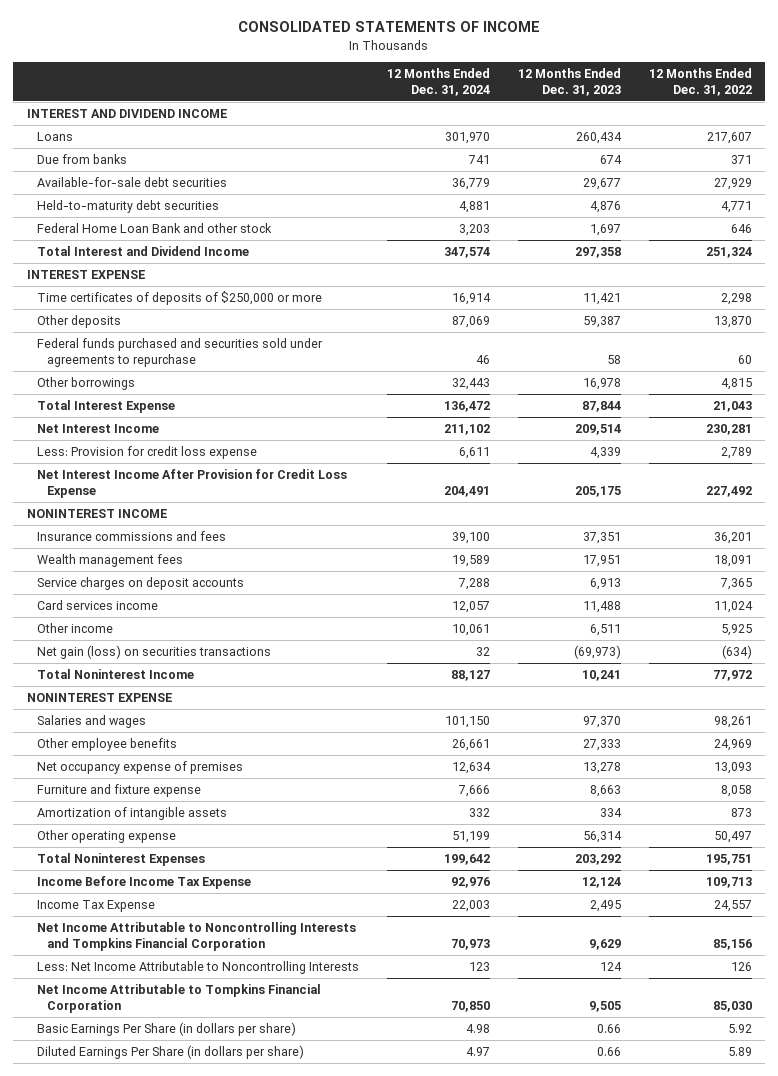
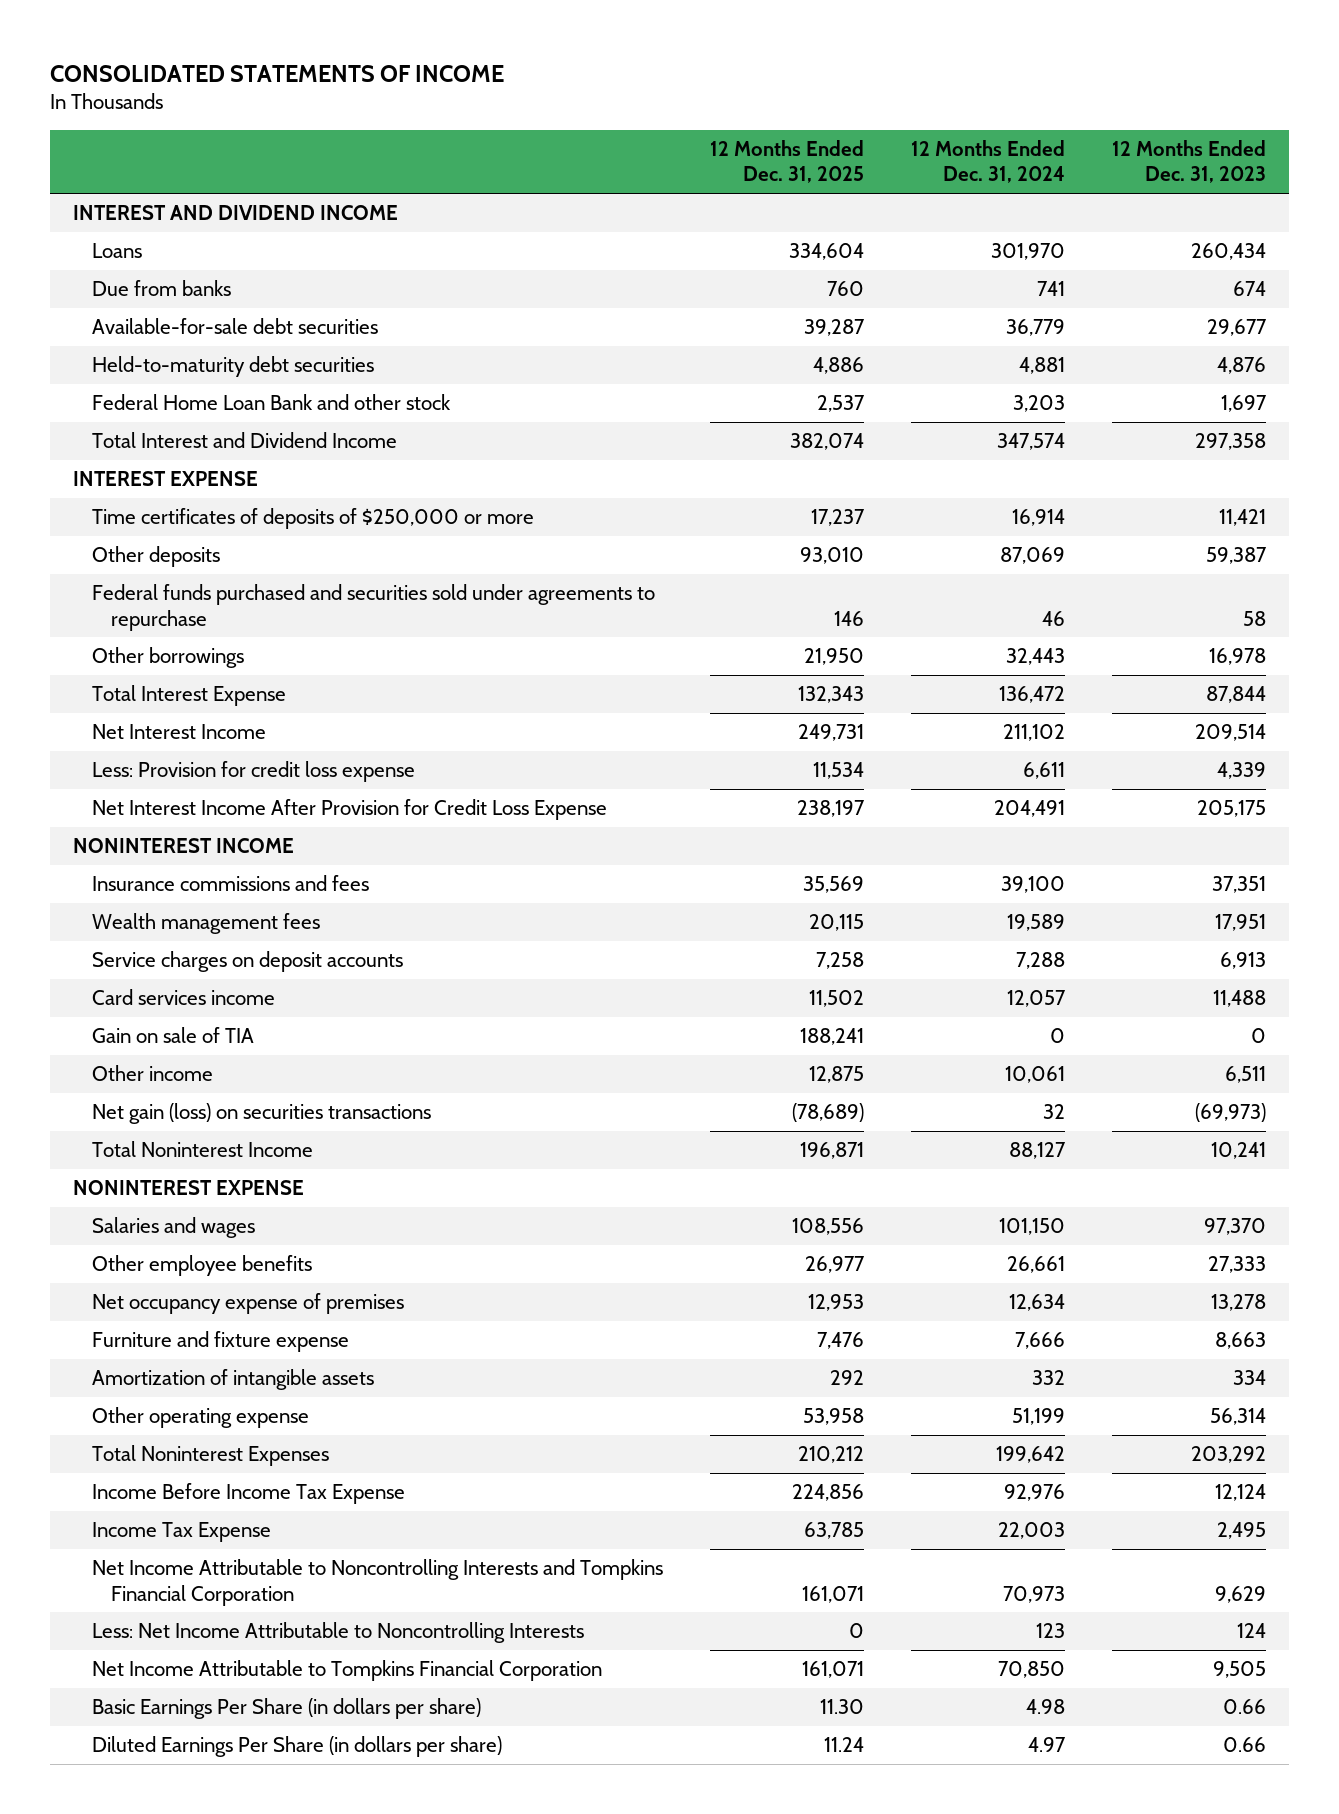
- | 12 Months Ended Dec. 31, 2024 | 12 Months Ended Dec. 31, 2023 | 12 Months Ended Dec. 31, 2022
+ | 12 Months Ended Dec. 31, 2025 | 12 Months Ended Dec. 31, 2024 | 12 Months Ended Dec. 31, 2023
+ Gain on sale of TIA | 188,241 | 0 | 0

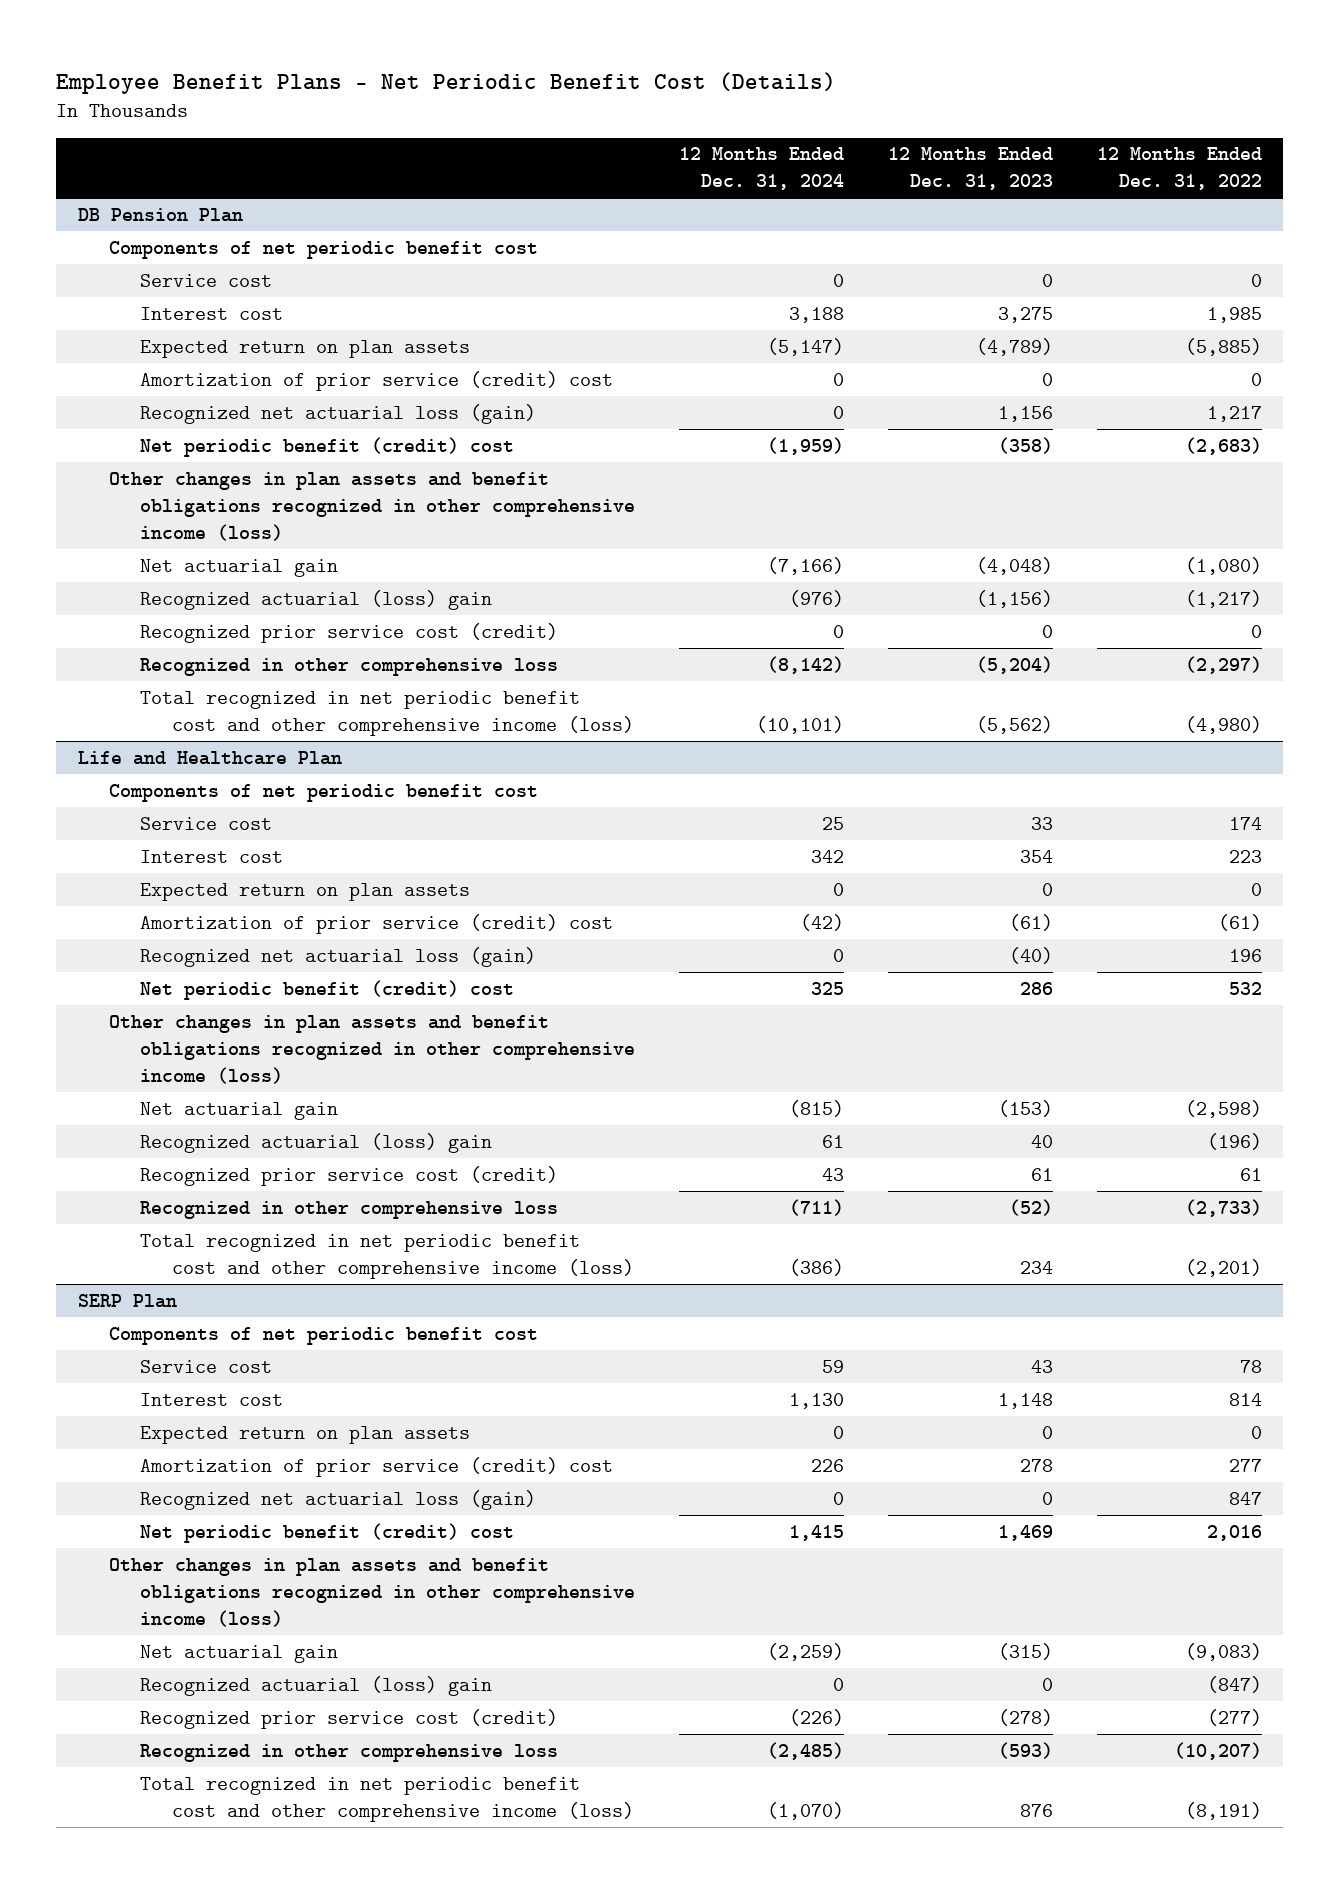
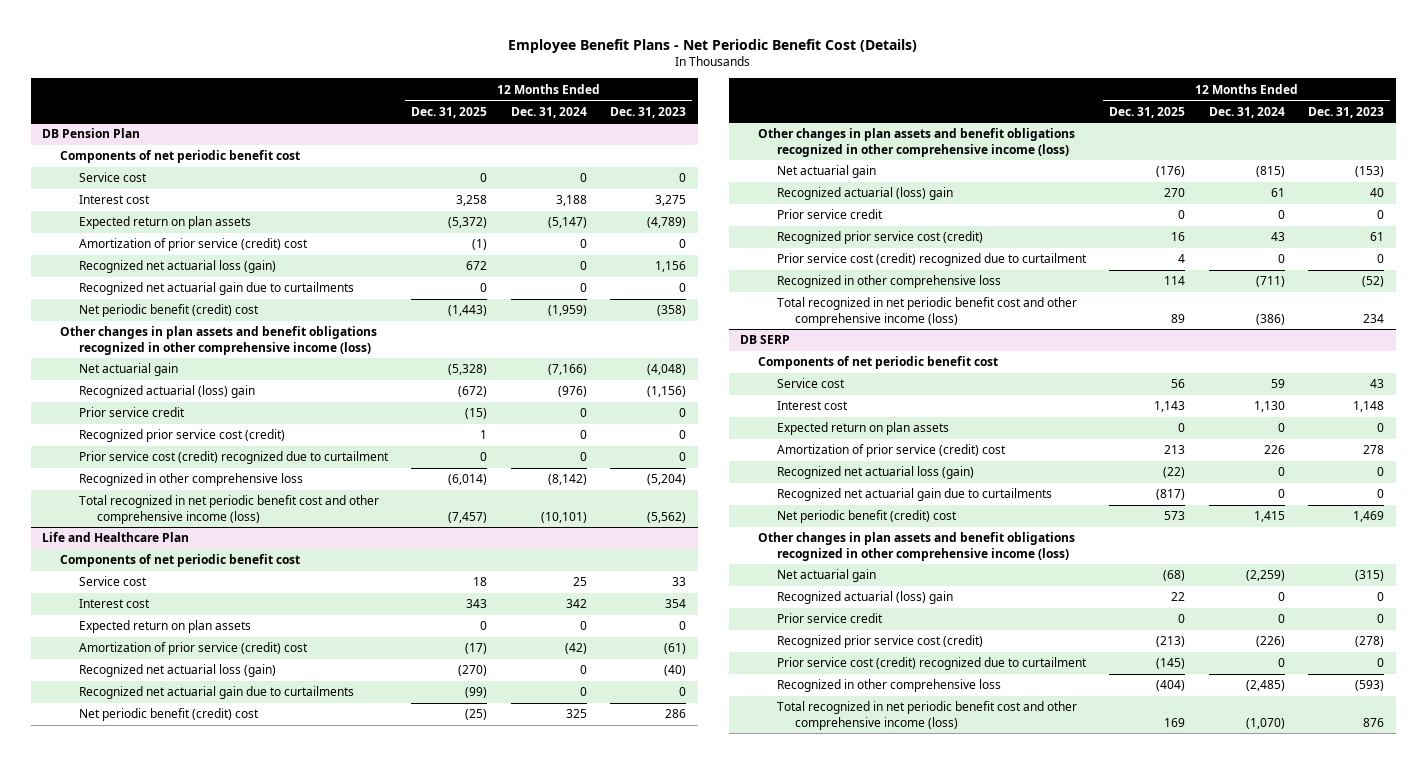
- | 12 Months Ended Dec. 31, 2024 | 12 Months Ended Dec. 31, 2023 | 12 Months Ended Dec. 31, 2022
+ | 12 Months Ended Dec. 31, 2025 | 12 Months Ended Dec. 31, 2024 | 12 Months Ended Dec. 31, 2023
@ DB Pension Plan
+ Recognized net actuarial gain due to curtailments | 0 | 0 | 0
+ Prior service credit | (15) | 0 | 0
+ Prior service cost (credit) recognized due to curtailment | 0 | 0 | 0
@ Life and Healthcare Plan
+ Recognized net actuarial gain due to curtailments | (99) | 0 | 0
+ Prior service credit | 0 | 0 | 0
+ Prior service cost (credit) recognized due to curtailment | 4 | 0 | 0
- SERP Plan
+ DB SERP
+ Recognized net actuarial gain due to curtailments | (817) | 0 | 0
+ Prior service credit | 0 | 0 | 0
+ Prior service cost (credit) recognized due to curtailment | (145) | 0 | 0

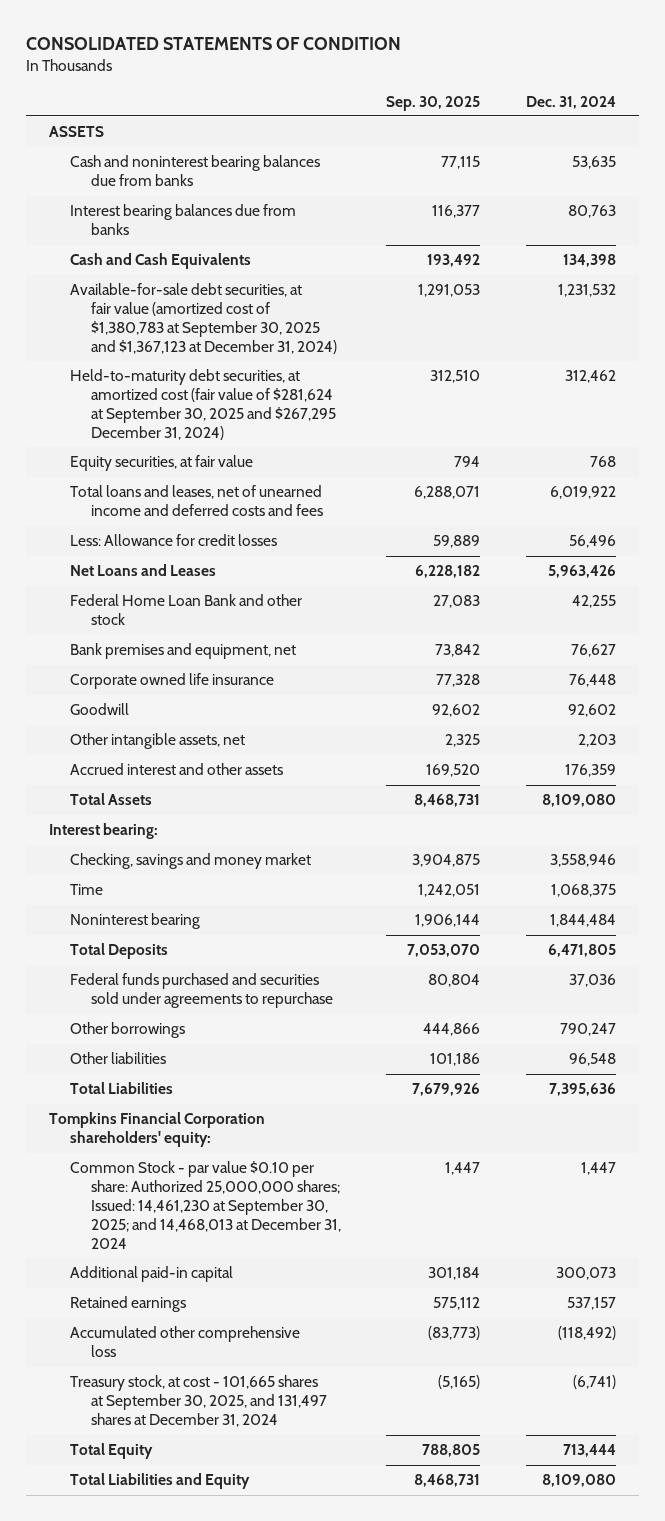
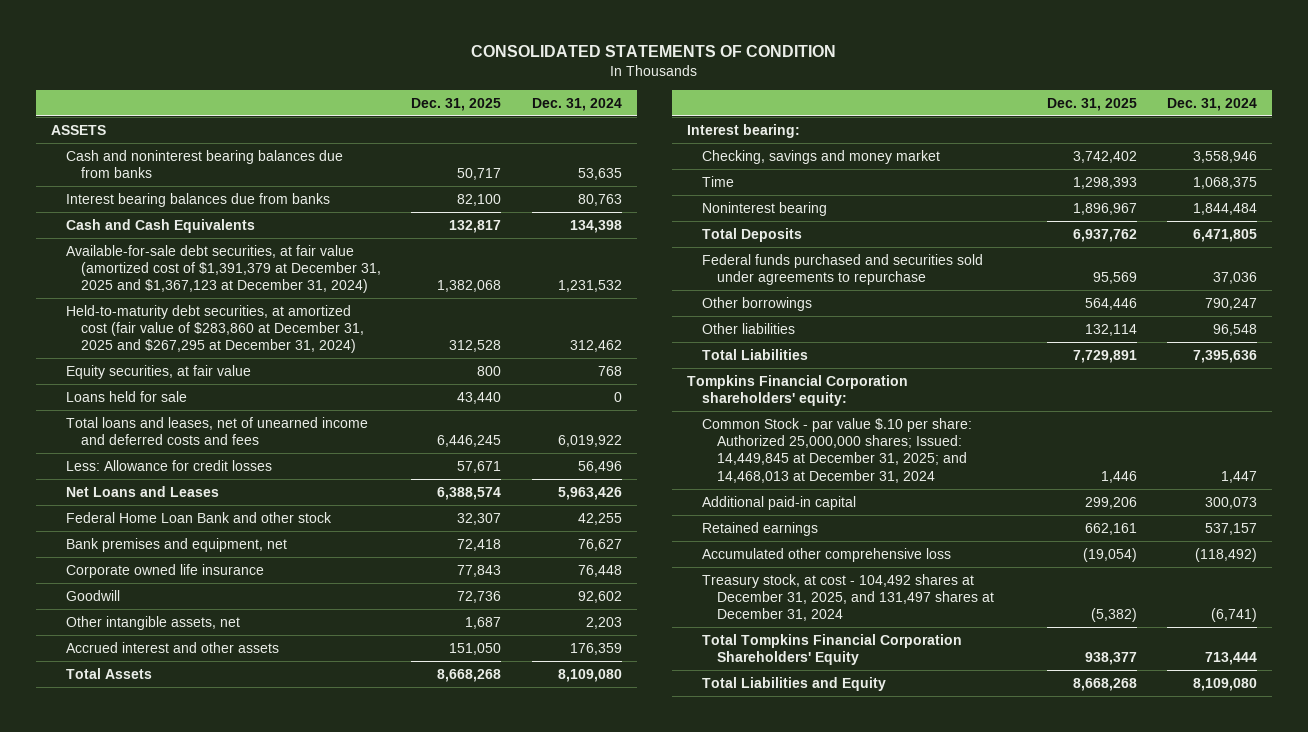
- | Sep. 30, 2025 | Dec. 31, 2024
+ | Dec. 31, 2025 | Dec. 31, 2024
- Available-for-sale debt securities, at fair value (amortized cost of $1,380,783 at September 30, 2025 and $1,367,123 at December 31, 2024) | 1,291,053 | 1,231,532
- Held-to-maturity debt securities, at amortized cost (fair value of $281,624 at September 30, 2025 and $267,295 December 31, 2024) | 312,510 | 312,462
+ Available-for-sale debt securities, at fair value (amortized cost of $1,391,379 at December 31, 2025 and $1,367,123 at December 31, 2024) | 1,382,068 | 1,231,532
+ Held-to-maturity debt securities, at amortized cost (fair value of $283,860 at December 31, 2025 and $267,295 at December 31, 2024) | 312,528 | 312,462
+ Loans held for sale | 43,440 | 0
- Common Stock - par value $0.10 per share: Authorized 25,000,000 shares; Issued: 14,461,230 at September 30, 2025; and 14,468,013 at December 31, 2024 | 1,447 | 1,447
+ Common Stock - par value $.10 per share: Authorized 25,000,000 shares; Issued: 14,449,845 at December 31, 2025; and 14,468,013 at December 31, 2024 | 1,446 | 1,447
- Treasury stock, at cost - 101,665 shares at September 30, 2025, and 131,497 shares at December 31, 2024 | (5,165) | (6,741)
- Total Equity | 788,805 | 713,444
+ Treasury stock, at cost - 104,492 shares at December 31, 2025, and 131,497 shares at December 31, 2024 | (5,382) | (6,741)
+ Total Tompkins Financial Corporation Shareholders' Equity | 938,377 | 713,444

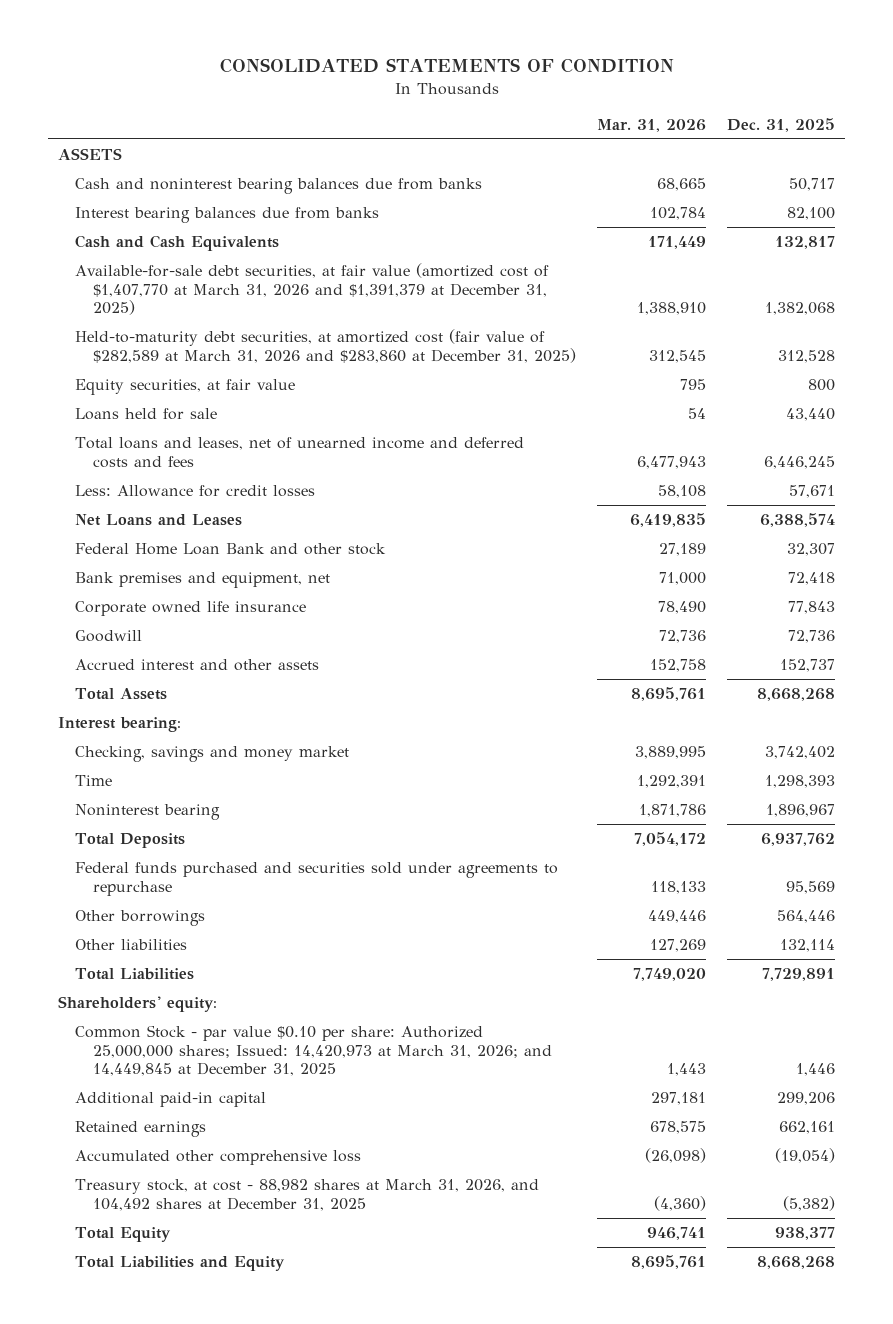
- | Dec. 31, 2025 | Dec. 31, 2024
+ | Mar. 31, 2026 | Dec. 31, 2025
- Available-for-sale debt securities, at fair value (amortized cost of $1,391,379 at December 31, 2025 and $1,367,123 at December 31, 2024) | 1,382,068 | 1,231,532
- Held-to-maturity debt securities, at amortized cost (fair value of $283,860 at December 31, 2025 and $267,295 at December 31, 2024) | 312,528 | 312,462
+ Available-for-sale debt securities, at fair value (amortized cost of $1,407,770 at March 31, 2026 and $1,391,379 at December 31, 2025) | 1,388,910 | 1,382,068
+ Held-to-maturity debt securities, at amortized cost (fair value of $282,589 at March 31, 2026 and $283,860 at December 31, 2025) | 312,545 | 312,528
- Other intangible assets, net | 1,687 | 2,203
- Accrued interest and other assets | 151,050 | 176,359
+ Accrued interest and other assets | 152,758 | 152,737
- Tompkins Financial Corporation shareholders' equity:
- Common Stock - par value $.10 per share: Authorized 25,000,000 shares; Issued: 14,449,845 at December 31, 2025; and 14,468,013 at December 31, 2024 | 1,446 | 1,447
+ Shareholders' equity:
+ Common Stock - par value $0.10 per share: Authorized 25,000,000 shares; Issued: 14,420,973 at March 31, 2026; and 14,449,845 at December 31, 2025 | 1,443 | 1,446
- Treasury stock, at cost - 104,492 shares at December 31, 2025, and 131,497 shares at December 31, 2024 | (5,382) | (6,741)
- Total Tompkins Financial Corporation Shareholders' Equity | 938,377 | 713,444
+ Treasury stock, at cost - 88,982 shares at March 31, 2026, and 104,492 shares at December 31, 2025 | (4,360) | (5,382)
+ Total Equity | 946,741 | 938,377

